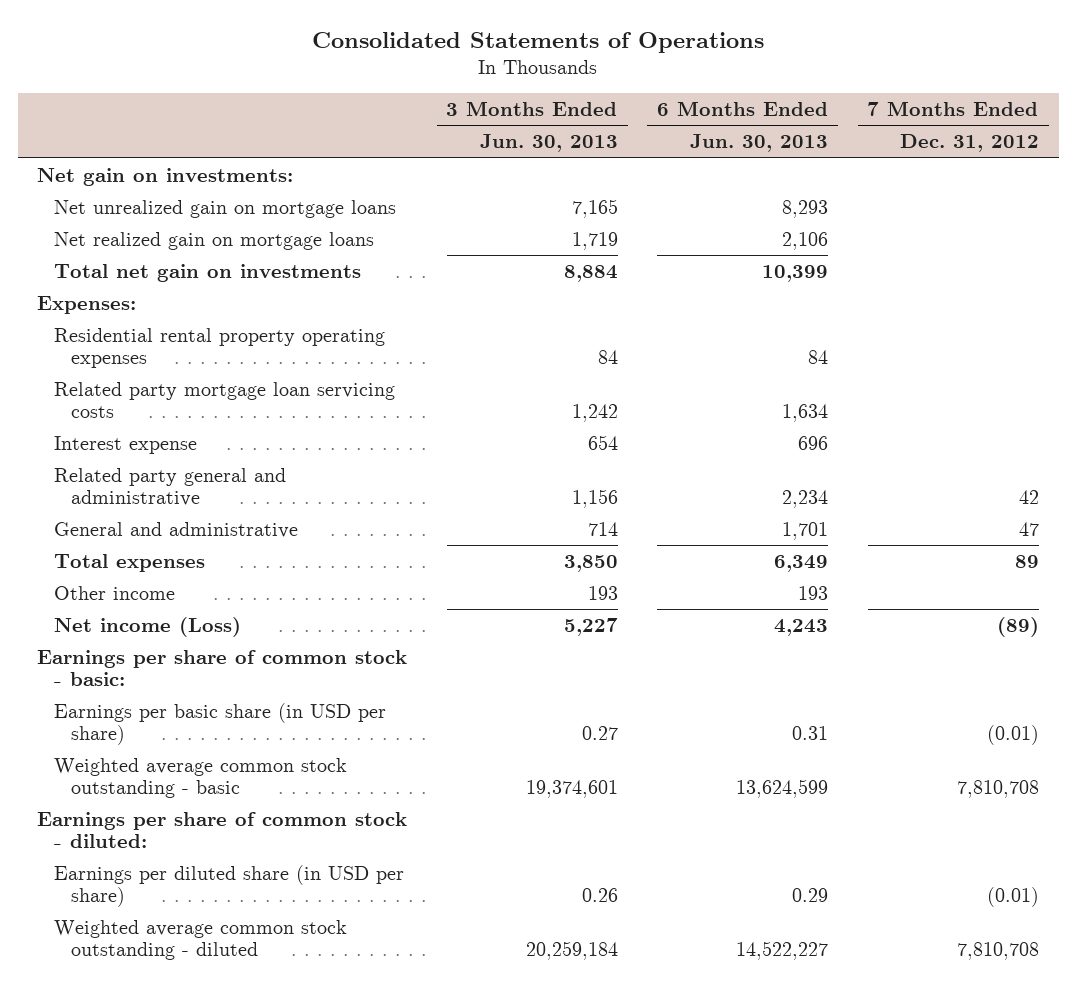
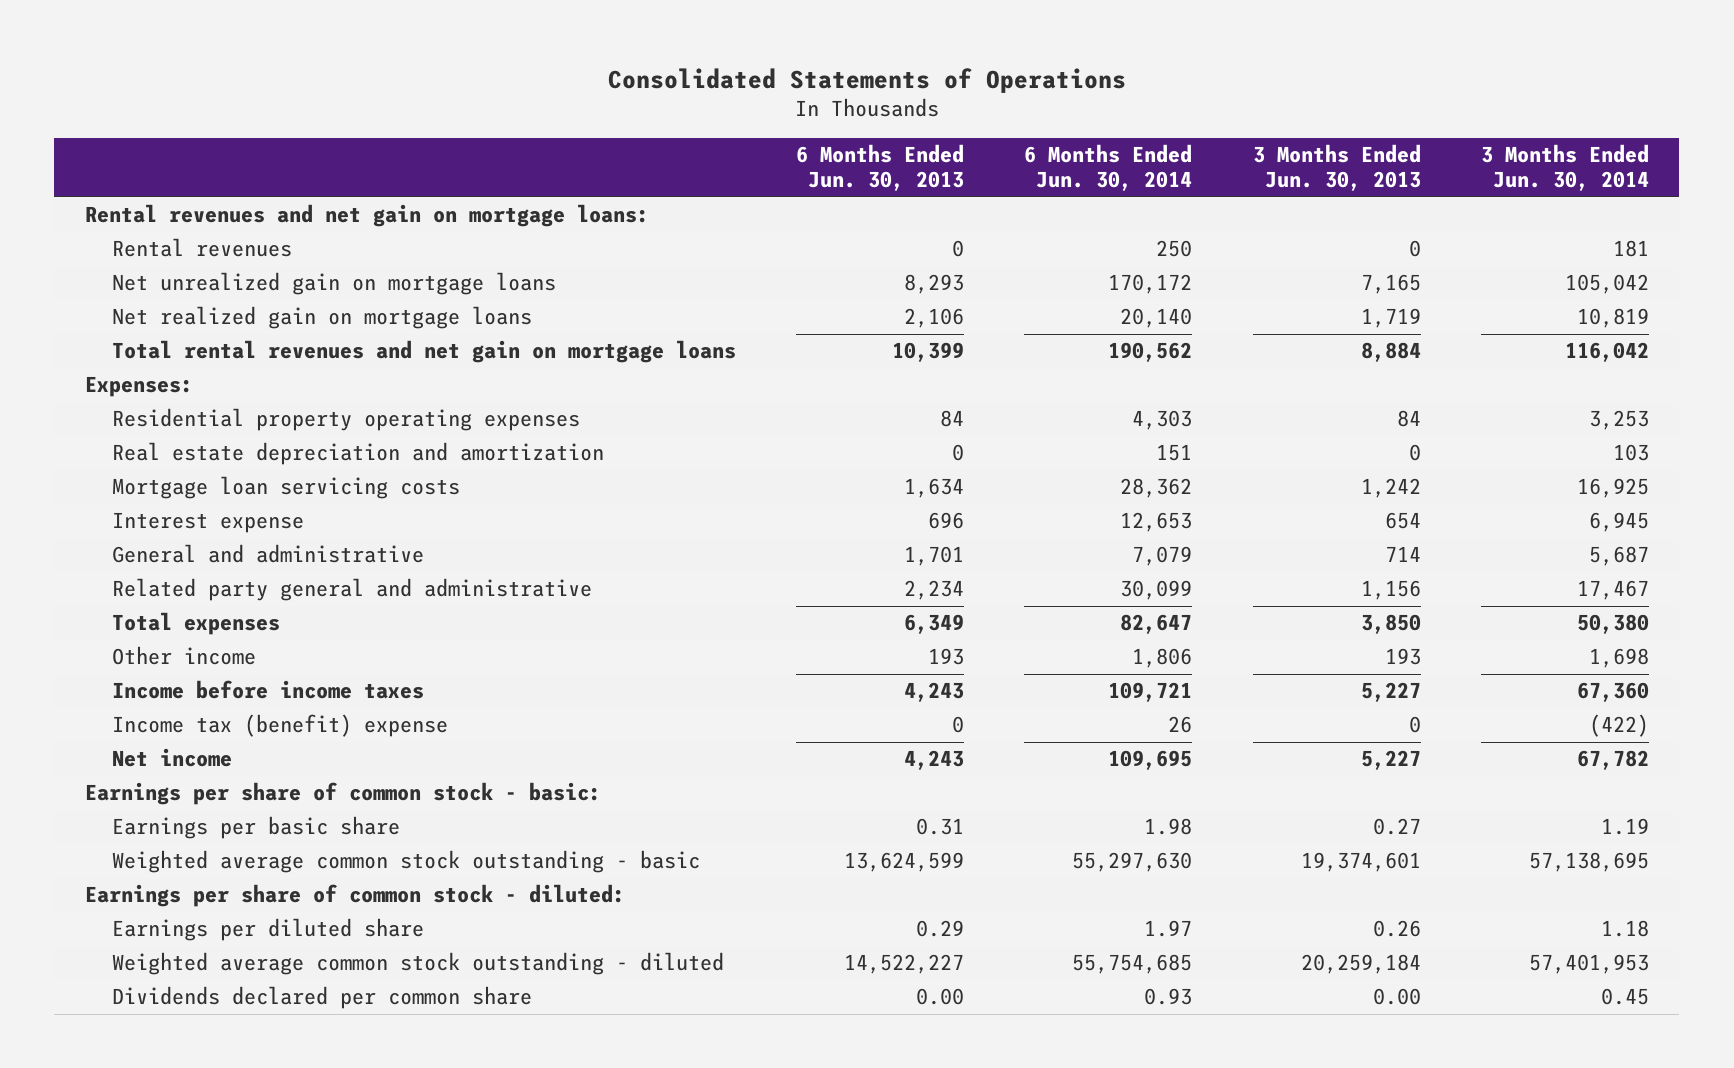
- | 3 Months Ended Jun. 30, 2013 | 6 Months Ended Jun. 30, 2013 | 7 Months Ended Dec. 31, 2012
+ | 6 Months Ended Jun. 30, 2013 | 6 Months Ended Jun. 30, 2014 | 3 Months Ended Jun. 30, 2013 | 3 Months Ended Jun. 30, 2014
- Net gain on investments:
+ Rental revenues and net gain on mortgage loans:
+ Rental revenues | 0 | 250 | 0 | 181
- Total net gain on investments | 8,884 | 10,399 |
+ Total rental revenues and net gain on mortgage loans | 10,399 | 190,562 | 8,884 | 116,042
- Residential rental property operating expenses | 84 | 84 |
- Related party mortgage loan servicing costs | 1,242 | 1,634 |
+ Residential property operating expenses | 84 | 4,303 | 84 | 3,253
+ Real estate depreciation and amortization | 0 | 151 | 0 | 103
+ Mortgage loan servicing costs | 1,634 | 28,362 | 1,242 | 16,925
moved down: Related party general and administrative | 2,234 | 30,099 | 1,156 | 17,467
- Net income (Loss) | 5,227 | 4,243 | (89)
+ Income before income taxes | 4,243 | 109,721 | 5,227 | 67,360
+ Income tax (benefit) expense | 0 | 26 | 0 | (422)
+ Net income | 4,243 | 109,695 | 5,227 | 67,782
- Earnings per basic share (in USD per share) | 0.27 | 0.31 | (0.01)
+ Earnings per basic share | 0.31 | 1.98 | 0.27 | 1.19
- Earnings per diluted share (in USD per share) | 0.26 | 0.29 | (0.01)
+ Earnings per diluted share | 0.29 | 1.97 | 0.26 | 1.18
+ Dividends declared per common share | 0.00 | 0.93 | 0.00 | 0.45

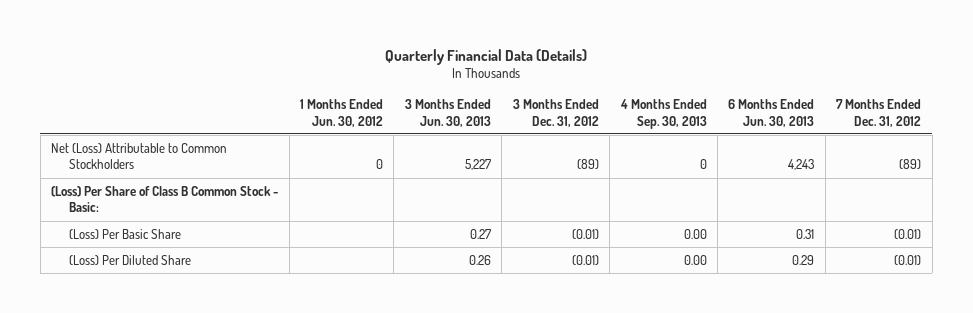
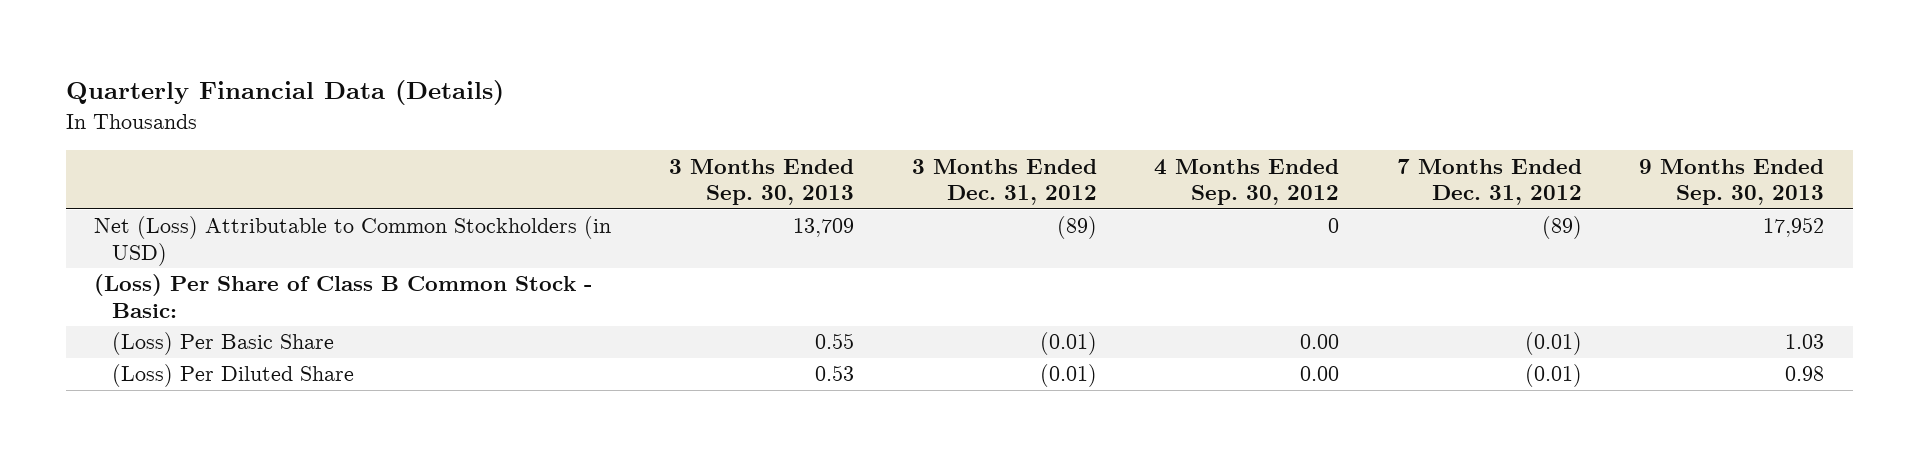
- | 1 Months Ended Jun. 30, 2012 | 3 Months Ended Jun. 30, 2013 | 3 Months Ended Dec. 31, 2012 | 4 Months Ended Sep. 30, 2013 | 6 Months Ended Jun. 30, 2013 | 7 Months Ended Dec. 31, 2012
+ | 3 Months Ended Sep. 30, 2013 | 3 Months Ended Dec. 31, 2012 | 4 Months Ended Sep. 30, 2012 | 7 Months Ended Dec. 31, 2012 | 9 Months Ended Sep. 30, 2013
- Net (Loss) Attributable to Common Stockholders | 0 | 5,227 | (89) | 0 | 4,243 | (89)
+ Net (Loss) Attributable to Common Stockholders (in USD) | 13,709 | (89) | 0 | (89) | 17,952

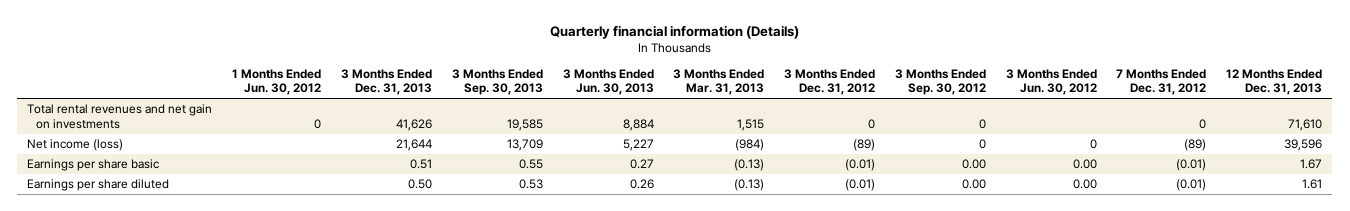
- Quarterly Financial Data (Details)
+ Quarterly financial information (Details)
- | 3 Months Ended Sep. 30, 2013 | 3 Months Ended Dec. 31, 2012 | 4 Months Ended Sep. 30, 2012 | 7 Months Ended Dec. 31, 2012 | 9 Months Ended Sep. 30, 2013
+ | 1 Months Ended Jun. 30, 2012 | 3 Months Ended Dec. 31, 2013 | 3 Months Ended Sep. 30, 2013 | 3 Months Ended Jun. 30, 2013 | 3 Months Ended Mar. 31, 2013 | 3 Months Ended Dec. 31, 2012 | 3 Months Ended Sep. 30, 2012 | 3 Months Ended Jun. 30, 2012 | 7 Months Ended Dec. 31, 2012 | 12 Months Ended Dec. 31, 2013
- Net (Loss) Attributable to Common Stockholders (in USD) | 13,709 | (89) | 0 | (89) | 17,952
- (Loss) Per Share of Class B Common Stock - Basic:
- (Loss) Per Basic Share | 0.55 | (0.01) | 0.00 | (0.01) | 1.03
- (Loss) Per Diluted Share | 0.53 | (0.01) | 0.00 | (0.01) | 0.98
+ Total rental revenues and net gain on investments | 0 | 41,626 | 19,585 | 8,884 | 1,515 | 0 | 0 | | 0 | 71,610
+ Net income (loss) | | 21,644 | 13,709 | 5,227 | (984) | (89) | 0 | 0 | (89) | 39,596
+ Earnings per share basic | | 0.51 | 0.55 | 0.27 | (0.13) | (0.01) | 0.00 | 0.00 | (0.01) | 1.67
+ Earnings per share diluted | | 0.50 | 0.53 | 0.26 | (0.13) | (0.01) | 0.00 | 0.00 | (0.01) | 1.61

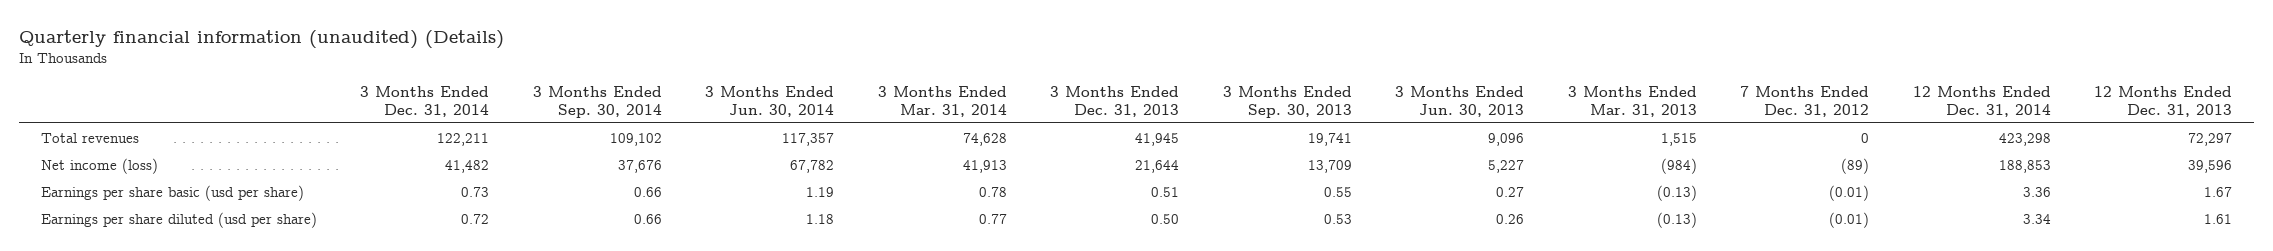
- Quarterly financial information (Details)
+ Quarterly financial information (unaudited) (Details)
- | 1 Months Ended Jun. 30, 2012 | 3 Months Ended Dec. 31, 2013 | 3 Months Ended Sep. 30, 2013 | 3 Months Ended Jun. 30, 2013 | 3 Months Ended Mar. 31, 2013 | 3 Months Ended Dec. 31, 2012 | 3 Months Ended Sep. 30, 2012 | 3 Months Ended Jun. 30, 2012 | 7 Months Ended Dec. 31, 2012 | 12 Months Ended Dec. 31, 2013
+ | 3 Months Ended Dec. 31, 2014 | 3 Months Ended Sep. 30, 2014 | 3 Months Ended Jun. 30, 2014 | 3 Months Ended Mar. 31, 2014 | 3 Months Ended Dec. 31, 2013 | 3 Months Ended Sep. 30, 2013 | 3 Months Ended Jun. 30, 2013 | 3 Months Ended Mar. 31, 2013 | 7 Months Ended Dec. 31, 2012 | 12 Months Ended Dec. 31, 2014 | 12 Months Ended Dec. 31, 2013
- Total rental revenues and net gain on investments | 0 | 41,626 | 19,585 | 8,884 | 1,515 | 0 | 0 | | 0 | 71,610
+ Total revenues | 122,211 | 109,102 | 117,357 | 74,628 | 41,945 | 19,741 | 9,096 | 1,515 | 0 | 423,298 | 72,297
- Earnings per share basic | | 0.51 | 0.55 | 0.27 | (0.13) | (0.01) | 0.00 | 0.00 | (0.01) | 1.67
- Earnings per share diluted | | 0.50 | 0.53 | 0.26 | (0.13) | (0.01) | 0.00 | 0.00 | (0.01) | 1.61
+ Earnings per share basic (usd per share) | 0.73 | 0.66 | 1.19 | 0.78 | 0.51 | 0.55 | 0.27 | (0.13) | (0.01) | 3.36 | 1.67
+ Earnings per share diluted (usd per share) | 0.72 | 0.66 | 1.18 | 0.77 | 0.50 | 0.53 | 0.26 | (0.13) | (0.01) | 3.34 | 1.61

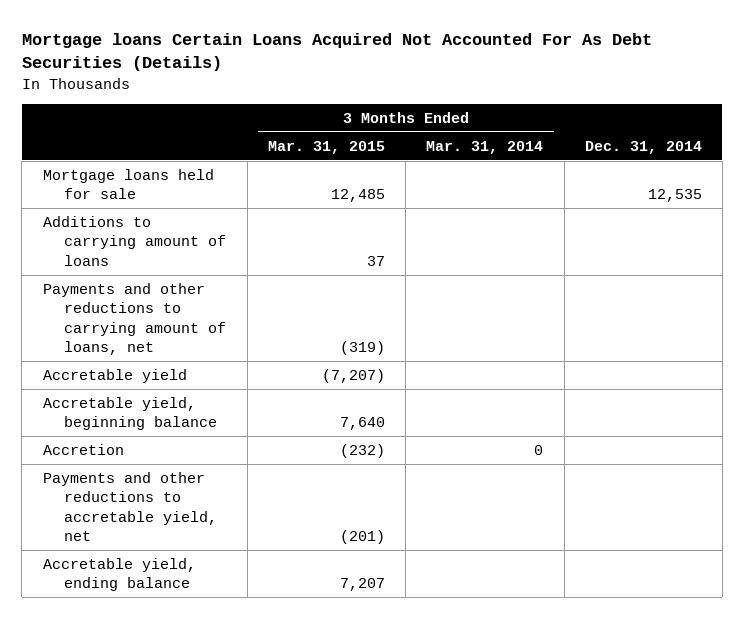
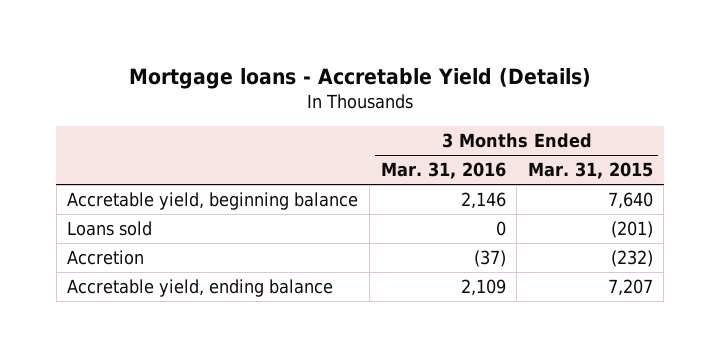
- Mortgage loans Certain Loans Acquired Not Accounted For As Debt Securities (Details)
+ Mortgage loans - Accretable Yield (Details)
- | 3 Months Ended Mar. 31, 2015 | 3 Months Ended Mar. 31, 2014 | Dec. 31, 2014
+ | 3 Months Ended Mar. 31, 2016 | 3 Months Ended Mar. 31, 2015
- Mortgage loans held for sale | 12,485 | | 12,535
- Additions to carrying amount of loans | 37 | |
- Payments and other reductions to carrying amount of loans, net | (319) | |
- Accretable yield | (7,207) | |
+ Loans sold | 0 | (201)
- Payments and other reductions to accretable yield, net | (201) | |

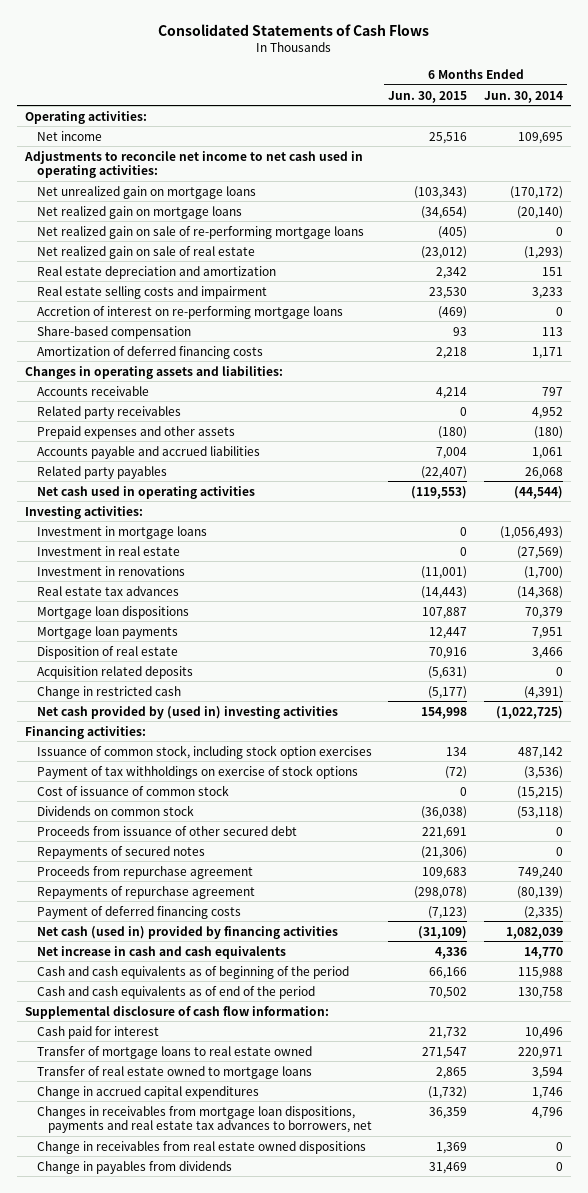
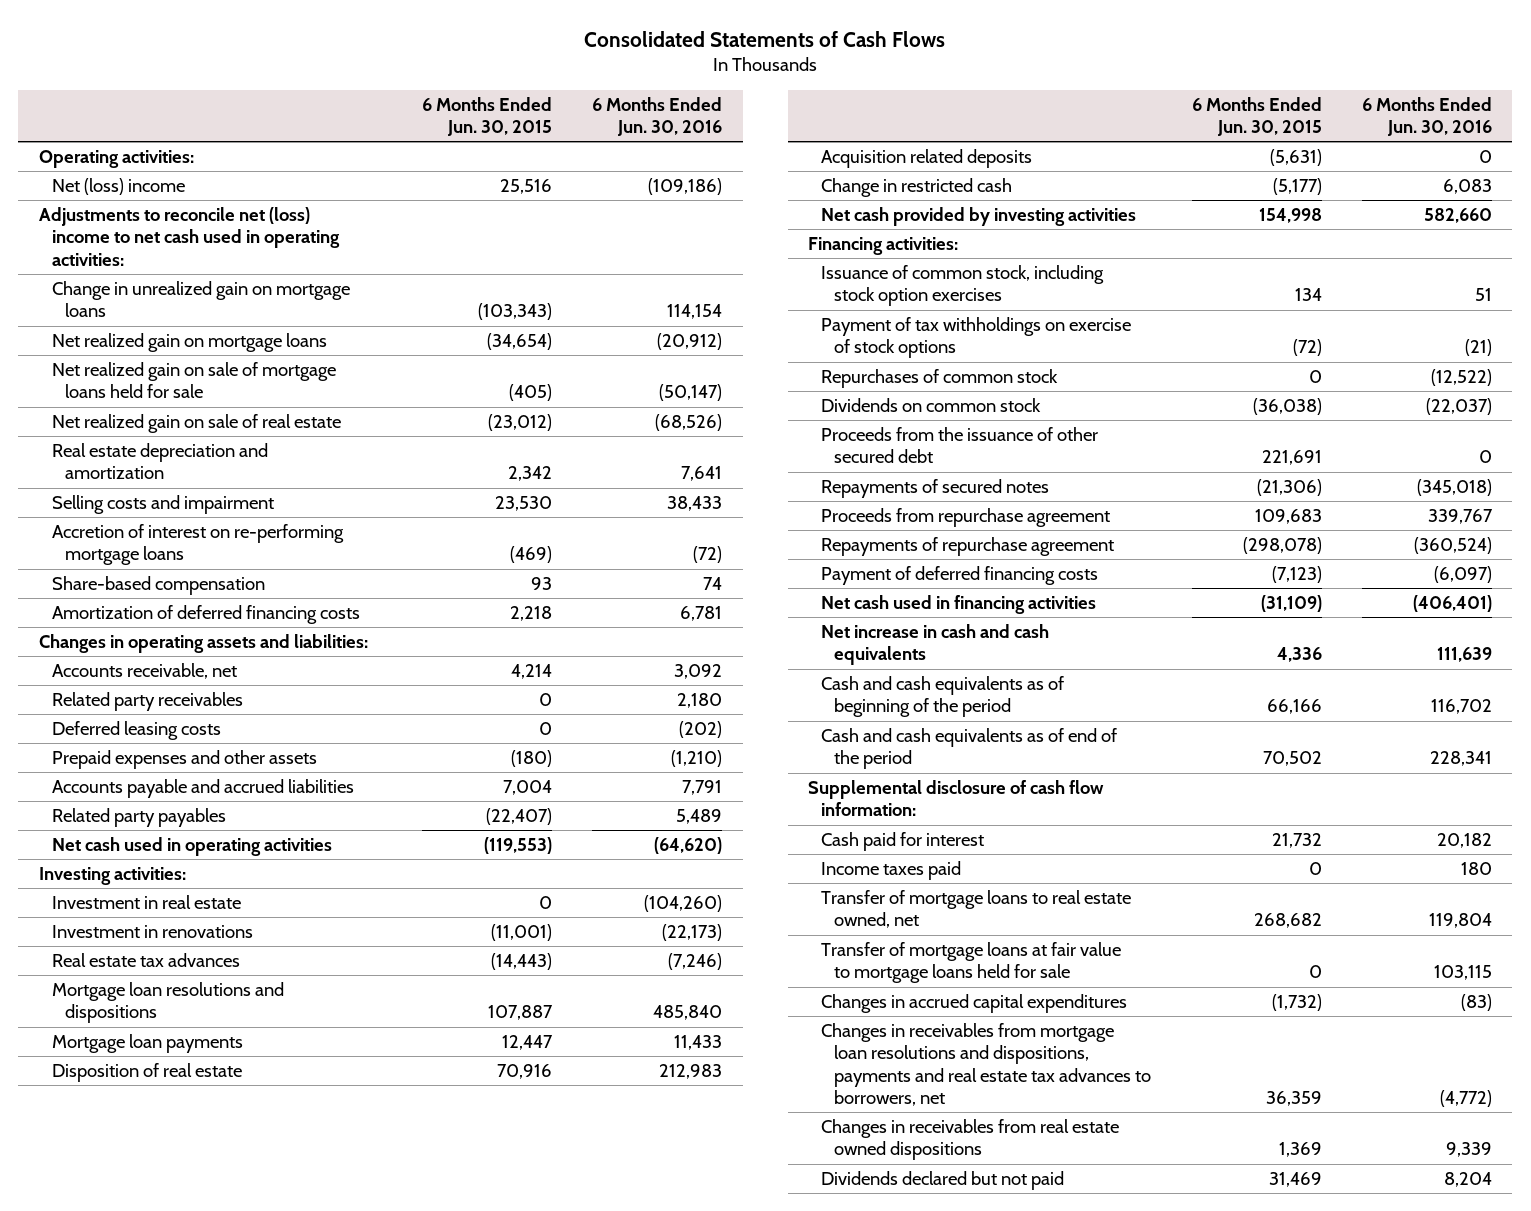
- | 6 Months Ended Jun. 30, 2015 | 6 Months Ended Jun. 30, 2014
+ | 6 Months Ended Jun. 30, 2015 | 6 Months Ended Jun. 30, 2016
- Net income | 25,516 | 109,695
- Adjustments to reconcile net income to net cash used in operating activities:
- Net unrealized gain on mortgage loans | (103,343) | (170,172)
+ Net (loss) income | 25,516 | (109,186)
+ Adjustments to reconcile net (loss) income to net cash used in operating activities:
+ Change in unrealized gain on mortgage loans | (103,343) | 114,154
- Net realized gain on sale of re-performing mortgage loans | (405) | 0
+ Net realized gain on sale of mortgage loans held for sale | (405) | (50,147)
- Real estate selling costs and impairment | 23,530 | 3,233
+ Selling costs and impairment | 23,530 | 38,433
- Accounts receivable | 4,214 | 797
+ Accounts receivable, net | 4,214 | 3,092
+ Deferred leasing costs | 0 | (202)
- Investment in mortgage loans | 0 | (1,056,493)
- Mortgage loan dispositions | 107,887 | 70,379
+ Mortgage loan resolutions and dispositions | 107,887 | 485,840
- Net cash provided by (used in) investing activities | 154,998 | (1,022,725)
+ Net cash provided by investing activities | 154,998 | 582,660
- Cost of issuance of common stock | 0 | (15,215)
+ Repurchases of common stock | 0 | (12,522)
- Proceeds from issuance of other secured debt | 221,691 | 0
+ Proceeds from the issuance of other secured debt | 221,691 | 0
- Net cash (used in) provided by financing activities | (31,109) | 1,082,039
+ Net cash used in financing activities | (31,109) | (406,401)
- Transfer of mortgage loans to real estate owned | 271,547 | 220,971
- Transfer of real estate owned to mortgage loans | 2,865 | 3,594
- Change in accrued capital expenditures | (1,732) | 1,746
- Changes in receivables from mortgage loan dispositions, payments and real estate tax advances to borrowers, net | 36,359 | 4,796
- Change in receivables from real estate owned dispositions | 1,369 | 0
- Change in payables from dividends | 31,469 | 0
+ Income taxes paid | 0 | 180
+ Transfer of mortgage loans to real estate owned, net | 268,682 | 119,804
+ Transfer of mortgage loans at fair value to mortgage loans held for sale | 0 | 103,115
+ Changes in accrued capital expenditures | (1,732) | (83)
+ Changes in receivables from mortgage loan resolutions and dispositions, payments and real estate tax advances to borrowers, net | 36,359 | (4,772)
+ Changes in receivables from real estate owned dispositions | 1,369 | 9,339
+ Dividends declared but not paid | 31,469 | 8,204

